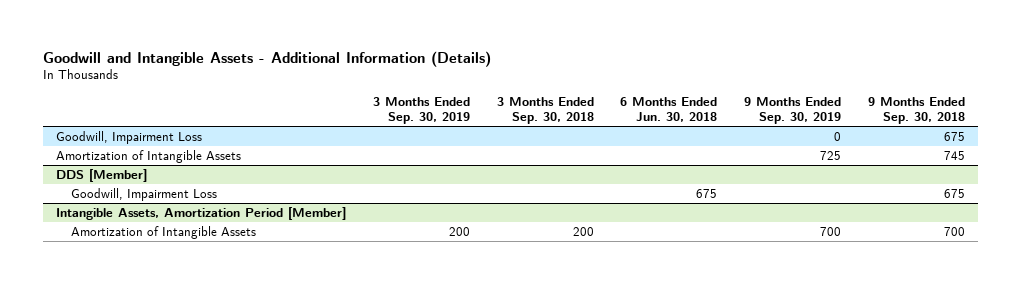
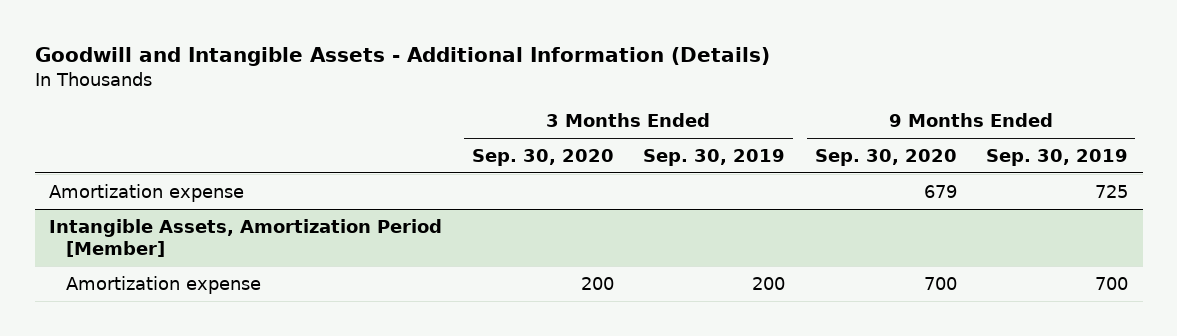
- | 3 Months Ended Sep. 30, 2019 | 3 Months Ended Sep. 30, 2018 | 6 Months Ended Jun. 30, 2018 | 9 Months Ended Sep. 30, 2019 | 9 Months Ended Sep. 30, 2018
+ | 3 Months Ended Sep. 30, 2020 | 3 Months Ended Sep. 30, 2019 | 9 Months Ended Sep. 30, 2020 | 9 Months Ended Sep. 30, 2019
- Goodwill, Impairment Loss | | | | 0 | 675
- Amortization of Intangible Assets | | | | 725 | 745
- DDS [Member]
- Goodwill, Impairment Loss | | | 675 | | 675
+ Amortization expense | | | 679 | 725
@ Intangible Assets, Amortization Period [Member]
- Amortization of Intangible Assets | 200 | 200 | | 700 | 700
+ Amortization expense | 200 | 200 | 700 | 700

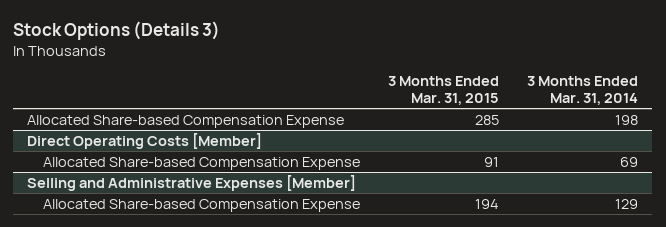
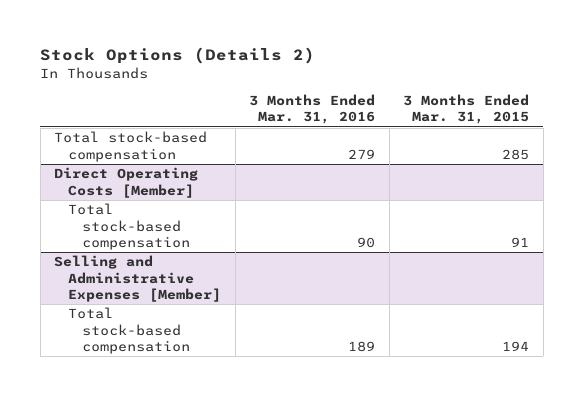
- Stock Options (Details 3)
+ Stock Options (Details 2)
- | 3 Months Ended Mar. 31, 2015 | 3 Months Ended Mar. 31, 2014
+ | 3 Months Ended Mar. 31, 2016 | 3 Months Ended Mar. 31, 2015
- Allocated Share-based Compensation Expense | 285 | 198
+ Total stock-based compensation | 279 | 285
@ Direct Operating Costs [Member]
- Allocated Share-based Compensation Expense | 91 | 69
+ Total stock-based compensation | 90 | 91
@ Selling and Administrative Expenses [Member]
- Allocated Share-based Compensation Expense | 194 | 129
+ Total stock-based compensation | 189 | 194

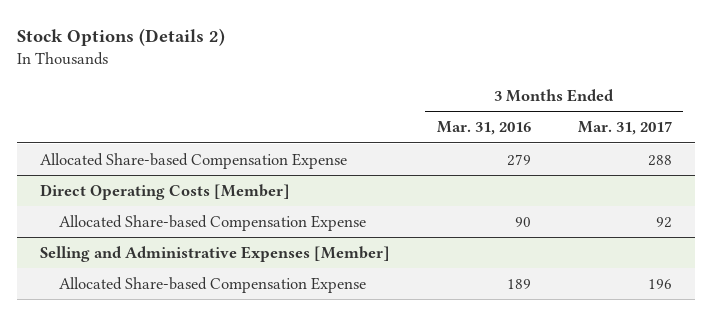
- | 3 Months Ended Mar. 31, 2016 | 3 Months Ended Mar. 31, 2015
+ | 3 Months Ended Mar. 31, 2016 | 3 Months Ended Mar. 31, 2017
- Total stock-based compensation | 279 | 285
+ Allocated Share-based Compensation Expense | 279 | 288
@ Direct Operating Costs [Member]
- Total stock-based compensation | 90 | 91
+ Allocated Share-based Compensation Expense | 90 | 92
@ Selling and Administrative Expenses [Member]
- Total stock-based compensation | 189 | 194
+ Allocated Share-based Compensation Expense | 189 | 196

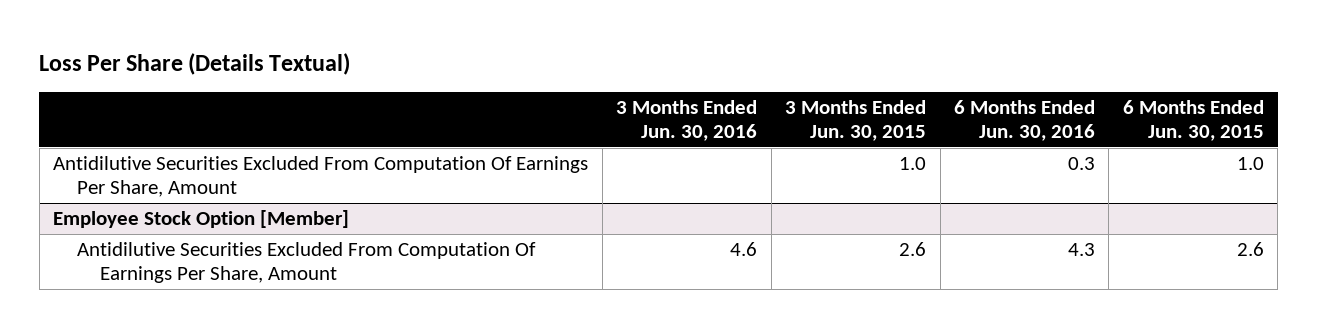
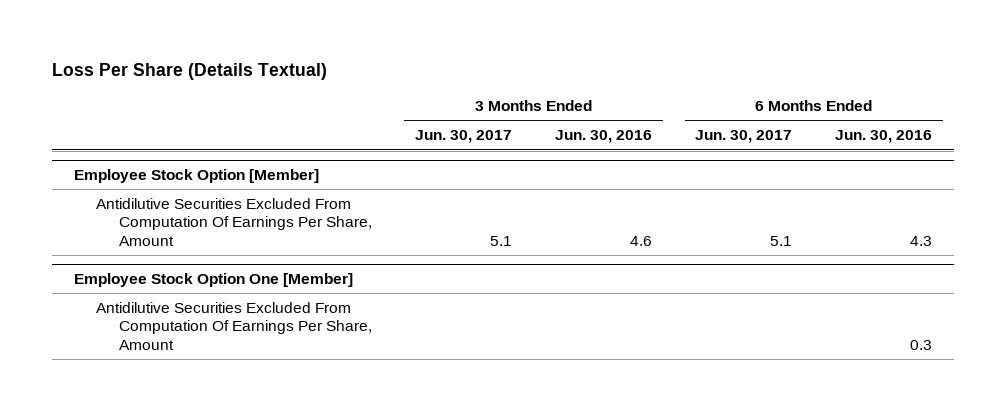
- | 3 Months Ended Jun. 30, 2016 | 3 Months Ended Jun. 30, 2015 | 6 Months Ended Jun. 30, 2016 | 6 Months Ended Jun. 30, 2015
+ | 3 Months Ended Jun. 30, 2017 | 3 Months Ended Jun. 30, 2016 | 6 Months Ended Jun. 30, 2017 | 6 Months Ended Jun. 30, 2016
- Antidilutive Securities Excluded From Computation Of Earnings Per Share, Amount | | 1.0 | 0.3 | 1.0
+ Employee Stock Option One [Member]
+ Antidilutive Securities Excluded From Computation Of Earnings Per Share, Amount | | | | 0.3

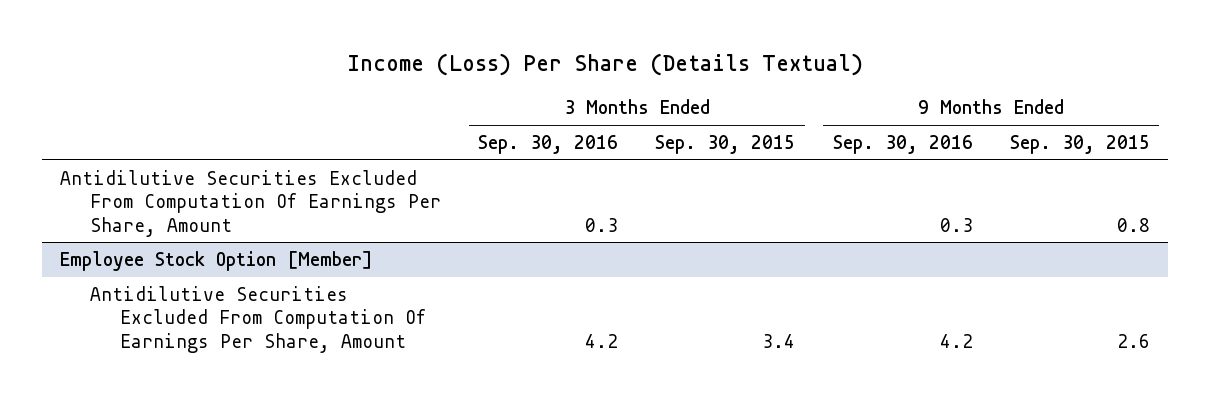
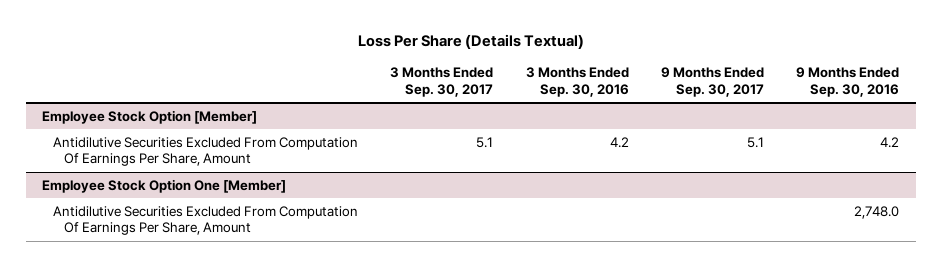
- Income (Loss) Per Share (Details Textual)
+ Loss Per Share (Details Textual)
- | 3 Months Ended Sep. 30, 2016 | 3 Months Ended Sep. 30, 2015 | 9 Months Ended Sep. 30, 2016 | 9 Months Ended Sep. 30, 2015
+ | 3 Months Ended Sep. 30, 2017 | 3 Months Ended Sep. 30, 2016 | 9 Months Ended Sep. 30, 2017 | 9 Months Ended Sep. 30, 2016
- Antidilutive Securities Excluded From Computation Of Earnings Per Share, Amount | 0.3 | | 0.3 | 0.8
+ Employee Stock Option One [Member]
+ Antidilutive Securities Excluded From Computation Of Earnings Per Share, Amount | | | | 2,748.0

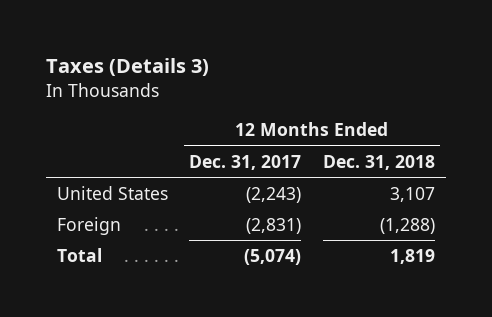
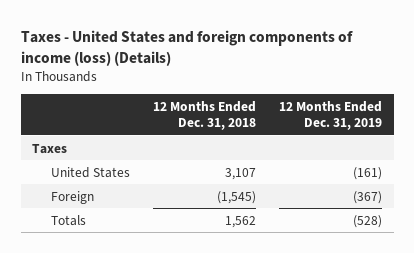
- Taxes (Details 3)
+ Taxes - United States and foreign components of income (loss) (Details)
- | 12 Months Ended Dec. 31, 2017 | 12 Months Ended Dec. 31, 2018
+ | 12 Months Ended Dec. 31, 2018 | 12 Months Ended Dec. 31, 2019
+ Taxes
- Foreign | (2,831) | (1,288)
- Total | (5,074) | 1,819
+ Foreign | (1,545) | (367)
+ Totals | 1,562 | (528)

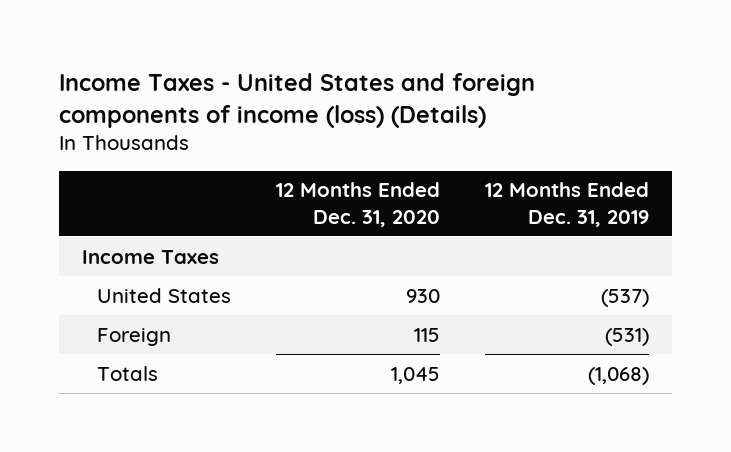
- Taxes - United States and foreign components of income (loss) (Details)
+ Income Taxes - United States and foreign components of income (loss) (Details)
- | 12 Months Ended Dec. 31, 2018 | 12 Months Ended Dec. 31, 2019
+ | 12 Months Ended Dec. 31, 2020 | 12 Months Ended Dec. 31, 2019
- Taxes
- United States | 3,107 | (161)
- Foreign | (1,545) | (367)
- Totals | 1,562 | (528)
+ Income Taxes
+ United States | 930 | (537)
+ Foreign | 115 | (531)
+ Totals | 1,045 | (1,068)

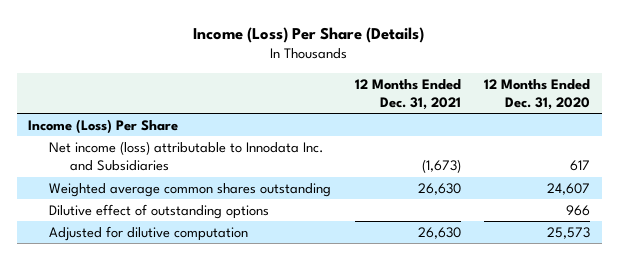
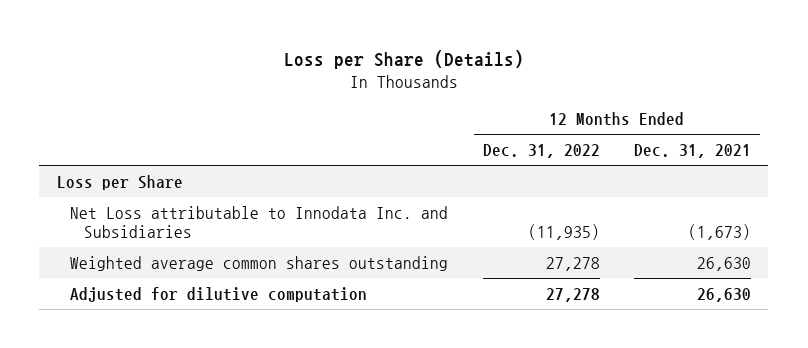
- Income (Loss) Per Share (Details)
+ Loss per Share (Details)
- | 12 Months Ended Dec. 31, 2021 | 12 Months Ended Dec. 31, 2020
+ | 12 Months Ended Dec. 31, 2022 | 12 Months Ended Dec. 31, 2021
- Income (Loss) Per Share
- Net income (loss) attributable to Innodata Inc. and Subsidiaries | (1,673) | 617
+ Loss per Share
+ Net Loss attributable to Innodata Inc. and Subsidiaries | (11,935) | (1,673)
- Dilutive effect of outstanding options | | 966

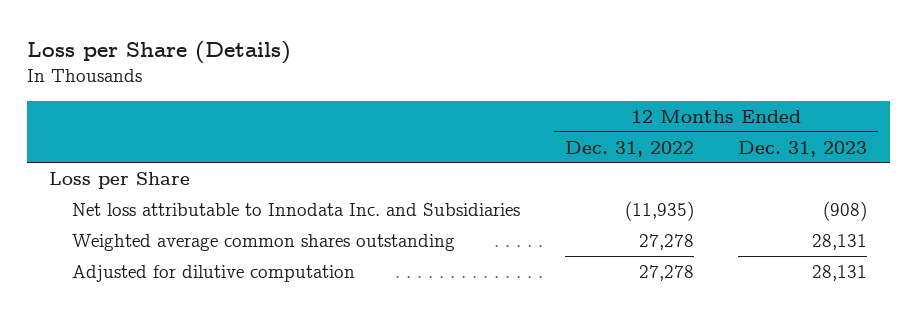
- | 12 Months Ended Dec. 31, 2022 | 12 Months Ended Dec. 31, 2021
+ | 12 Months Ended Dec. 31, 2022 | 12 Months Ended Dec. 31, 2023
- Net Loss attributable to Innodata Inc. and Subsidiaries | (11,935) | (1,673)
+ Net loss attributable to Innodata Inc. and Subsidiaries | (11,935) | (908)

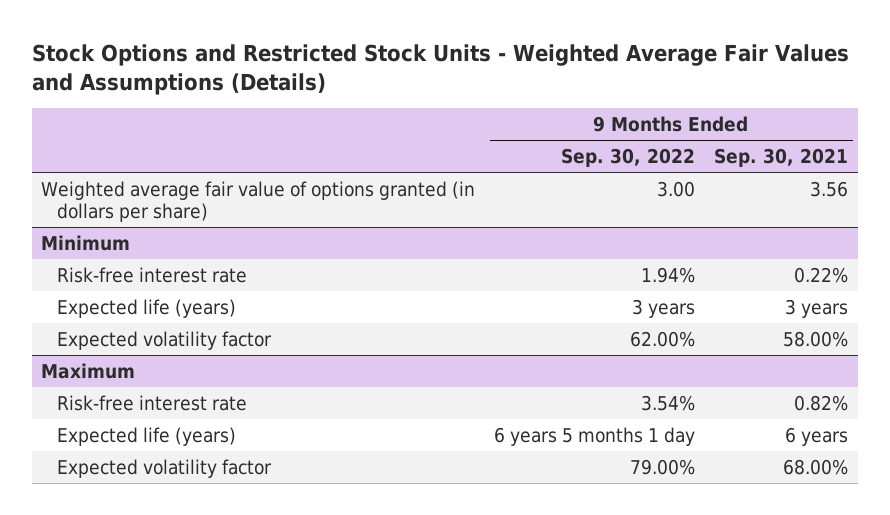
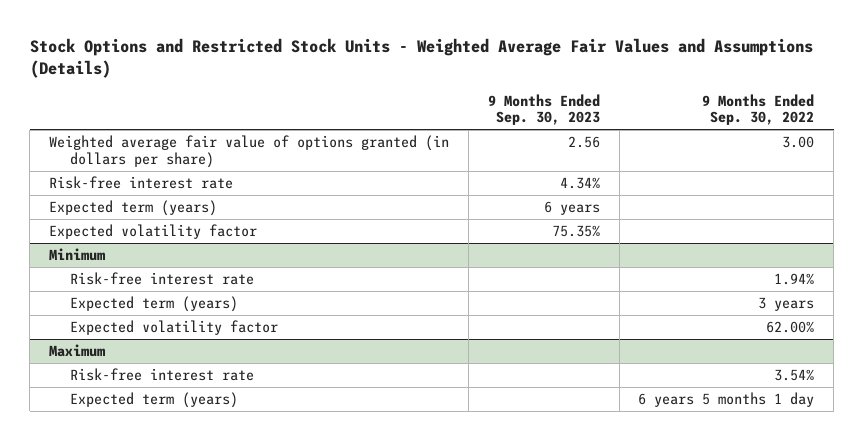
- | 9 Months Ended Sep. 30, 2022 | 9 Months Ended Sep. 30, 2021
+ | 9 Months Ended Sep. 30, 2023 | 9 Months Ended Sep. 30, 2022
+ Risk-free interest rate | 4.34% |
+ Expected term (years) | 6 years |
+ Expected volatility factor | 75.35% |
@ Minimum
- Expected life (years) | 3 years | 3 years
+ Expected term (years) | | 3 years
@ Maximum
- Expected life (years) | 6 years 5 months 1 day | 6 years
- Expected volatility factor | 79.00% | 68.00%
+ Expected term (years) | | 6 years 5 months 1 day

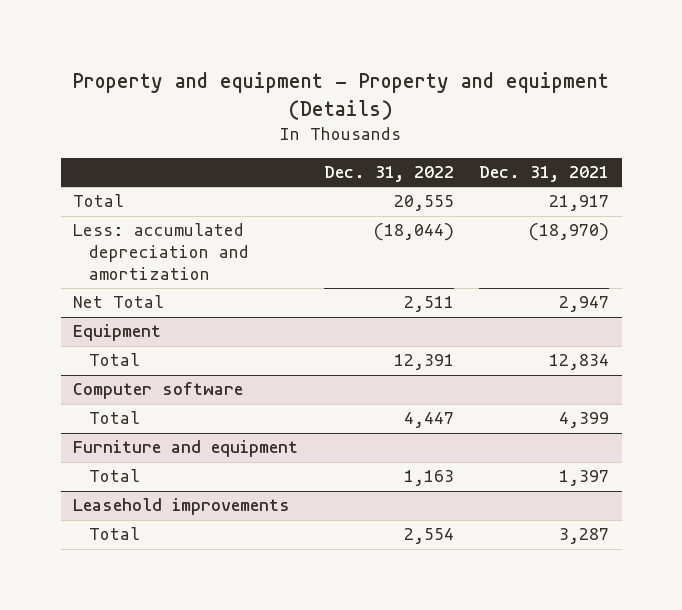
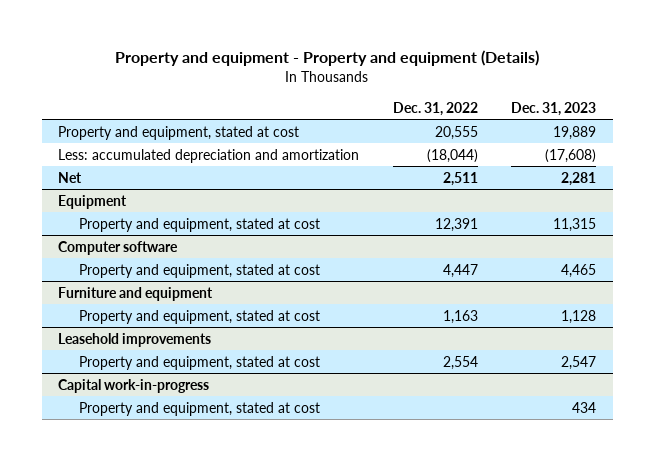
- | Dec. 31, 2022 | Dec. 31, 2021
+ | Dec. 31, 2022 | Dec. 31, 2023
- Total | 20,555 | 21,917
+ Property and equipment, stated at cost | 20,555 | 19,889
- Net Total | 2,511 | 2,947
+ Net | 2,511 | 2,281
@ Equipment
- Total | 12,391 | 12,834
+ Property and equipment, stated at cost | 12,391 | 11,315
@ Computer software
- Total | 4,447 | 4,399
+ Property and equipment, stated at cost | 4,447 | 4,465
@ Furniture and equipment
- Total | 1,163 | 1,397
+ Property and equipment, stated at cost | 1,163 | 1,128
@ Leasehold improvements
- Total | 2,554 | 3,287
+ Property and equipment, stated at cost | 2,554 | 2,547
+ Capital work-in-progress
+ Property and equipment, stated at cost | | 434

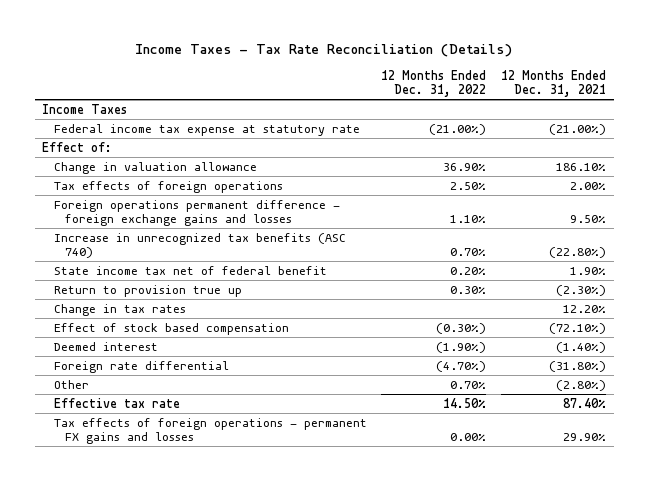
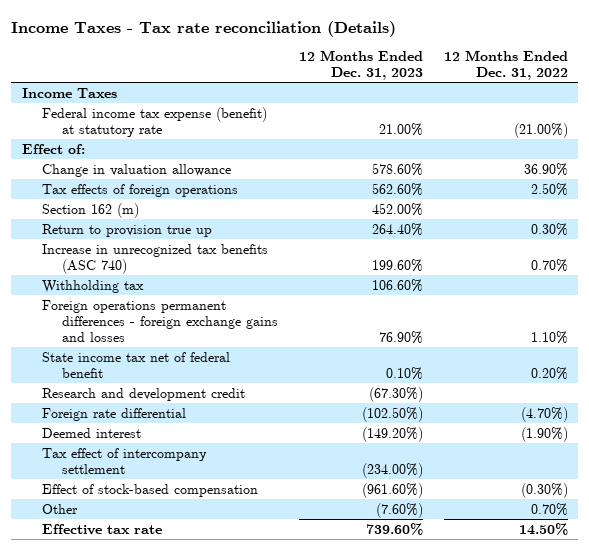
- Income Taxes - Tax Rate Reconciliation (Details)
+ Income Taxes - Tax rate reconciliation (Details)
- | 12 Months Ended Dec. 31, 2022 | 12 Months Ended Dec. 31, 2021
+ | 12 Months Ended Dec. 31, 2023 | 12 Months Ended Dec. 31, 2022
- Federal income tax expense at statutory rate | (21.00%) | (21.00%)
+ Federal income tax expense (benefit) at statutory rate | 21.00% | (21.00%)
- Foreign operations permanent difference - foreign exchange gains and losses | 1.10% | 9.50%
+ Section 162 (m) | 452.00% |
moved up: Return to provision true up | 264.40% | 0.30%
+ Withholding tax | 106.60% |
+ Foreign operations permanent differences - foreign exchange gains and losses | 76.90% | 1.10%
- Change in tax rates | | 12.20%
- Effect of stock based compensation | (0.30%) | (72.10%)
+ Research and development credit | (67.30%) |
moved down: Deemed interest | (149.20%) | (1.90%)
+ Tax effect of intercompany settlement | (234.00%) |
+ Effect of stock-based compensation | (961.60%) | (0.30%)
- Tax effects of foreign operations - permanent FX gains and losses | 0.00% | 29.90%

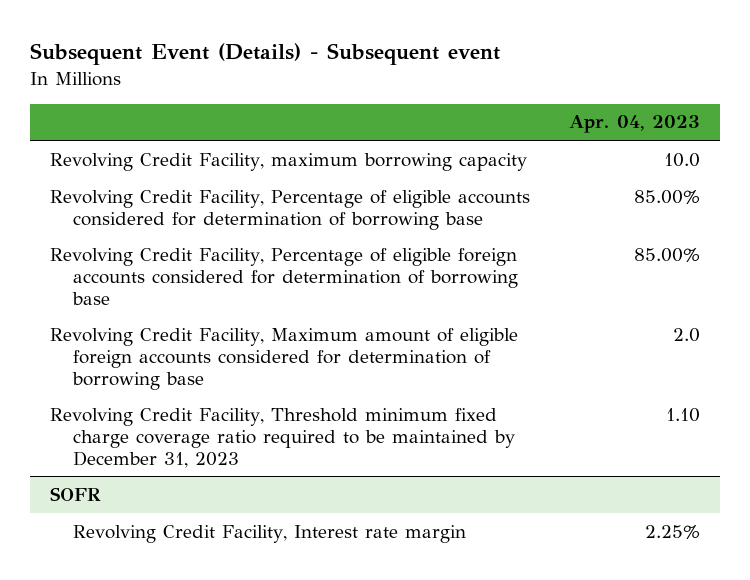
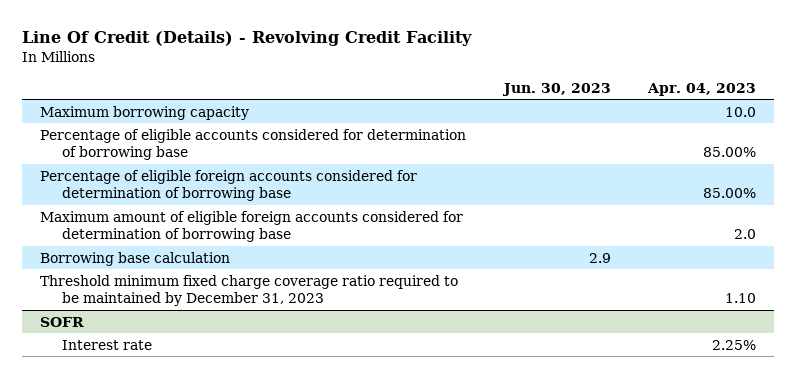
- Subsequent Event (Details) - Subsequent event
+ Line Of Credit (Details) - Revolving Credit Facility
- | Apr. 04, 2023
+ | Jun. 30, 2023 | Apr. 04, 2023
- Revolving Credit Facility, maximum borrowing capacity | 10.0
- Revolving Credit Facility, Percentage of eligible accounts considered for determination of borrowing base | 85.00%
- Revolving Credit Facility, Percentage of eligible foreign accounts considered for determination of borrowing base | 85.00%
- Revolving Credit Facility, Maximum amount of eligible foreign accounts considered for determination of borrowing base | 2.0
- Revolving Credit Facility, Threshold minimum fixed charge coverage ratio required to be maintained by December 31, 2023 | 1.10
+ Maximum borrowing capacity | | 10.0
+ Percentage of eligible accounts considered for determination of borrowing base | | 85.00%
+ Percentage of eligible foreign accounts considered for determination of borrowing base | | 85.00%
+ Maximum amount of eligible foreign accounts considered for determination of borrowing base | | 2.0
+ Borrowing base calculation | 2.9 |
+ Threshold minimum fixed charge coverage ratio required to be maintained by December 31, 2023 | | 1.10
@ SOFR
- Revolving Credit Facility, Interest rate margin | 2.25%
+ Interest rate | | 2.25%

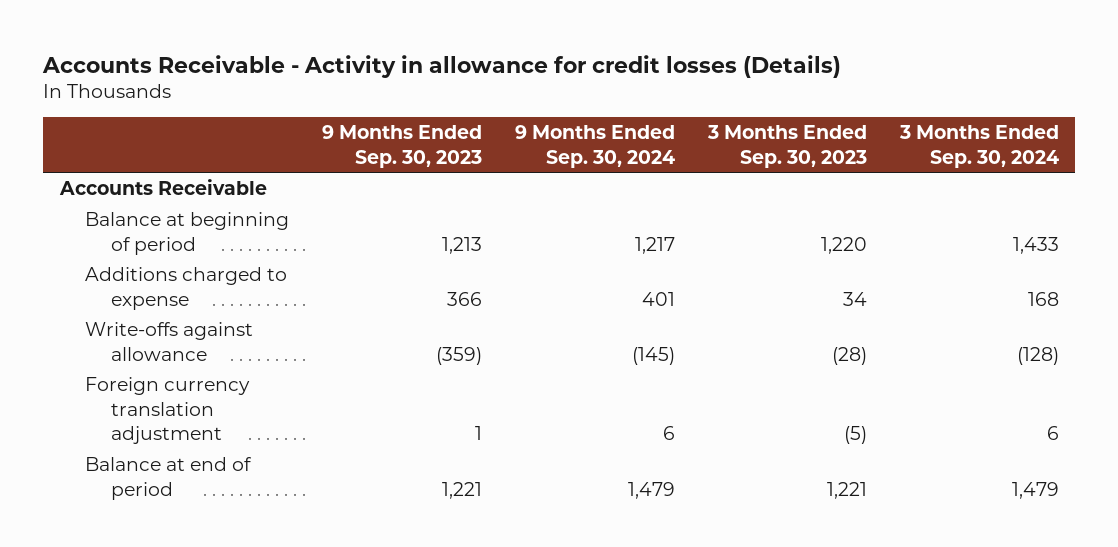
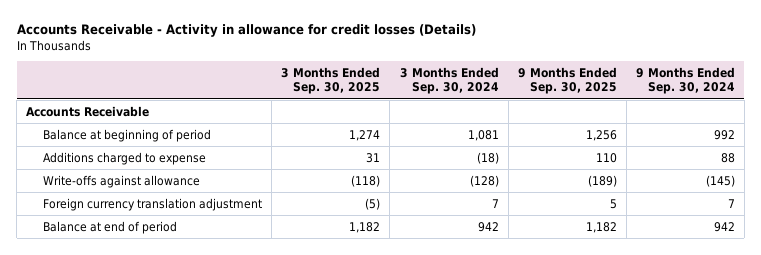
- | 9 Months Ended Sep. 30, 2023 | 9 Months Ended Sep. 30, 2024 | 3 Months Ended Sep. 30, 2023 | 3 Months Ended Sep. 30, 2024
+ | 3 Months Ended Sep. 30, 2025 | 3 Months Ended Sep. 30, 2024 | 9 Months Ended Sep. 30, 2025 | 9 Months Ended Sep. 30, 2024
- Balance at beginning of period | 1,213 | 1,217 | 1,220 | 1,433
- Additions charged to expense | 366 | 401 | 34 | 168
+ Balance at beginning of period | 1,274 | 1,081 | 1,256 | 992
+ Additions charged to expense | 31 | (18) | 110 | 88
- Foreign currency translation adjustment | 1 | 6 | (5) | 6
- Balance at end of period | 1,221 | 1,479 | 1,221 | 1,479
+ Foreign currency translation adjustment | (5) | 7 | 5 | 7
+ Balance at end of period | 1,182 | 942 | 1,182 | 942

